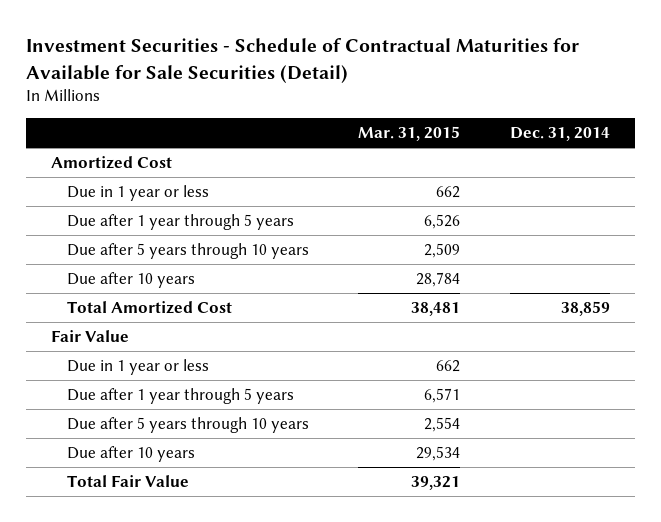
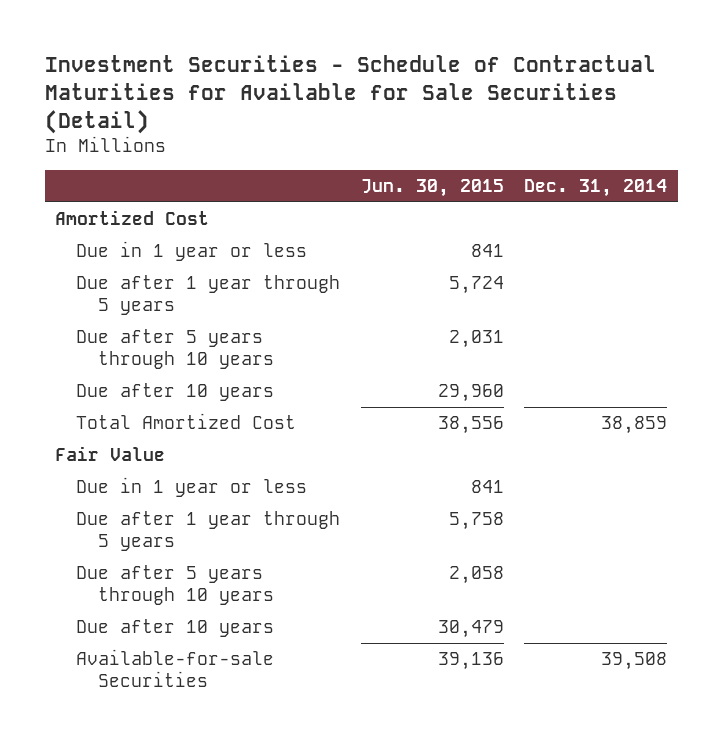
- | Mar. 31, 2015 | Dec. 31, 2014
+ | Jun. 30, 2015 | Dec. 31, 2014
- Total Fair Value | 39,321 |
+ Available-for-sale Securities | 39,136 | 39,508

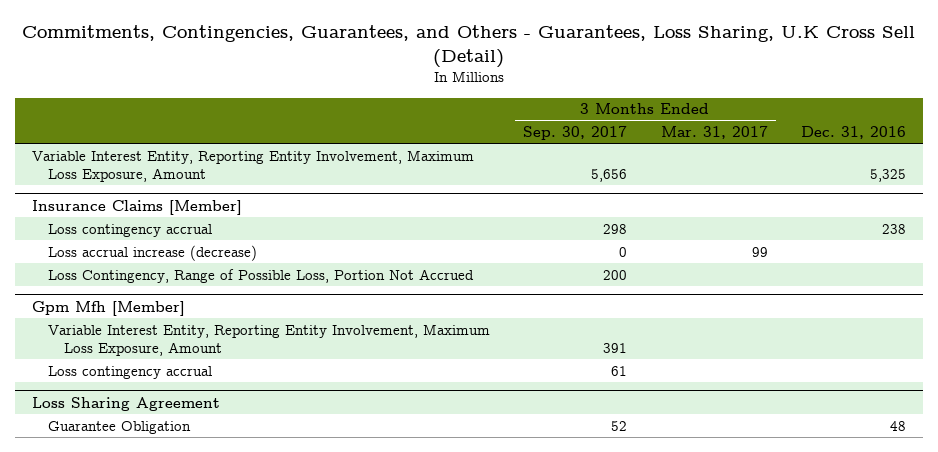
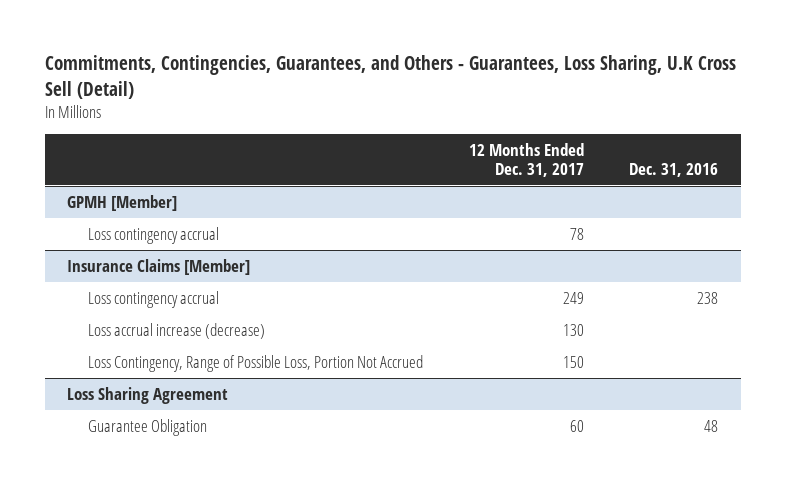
- | 3 Months Ended Sep. 30, 2017 | 3 Months Ended Mar. 31, 2017 | Dec. 31, 2016
+ | 12 Months Ended Dec. 31, 2017 | Dec. 31, 2016
- Variable Interest Entity, Reporting Entity Involvement, Maximum Loss Exposure, Amount | 5,656 | | 5,325
+ GPMH [Member]
+ Loss contingency accrual | 78 |
- Gpm Mfh [Member]
- Variable Interest Entity, Reporting Entity Involvement, Maximum Loss Exposure, Amount | 391 | |
- Loss contingency accrual | 61 | |

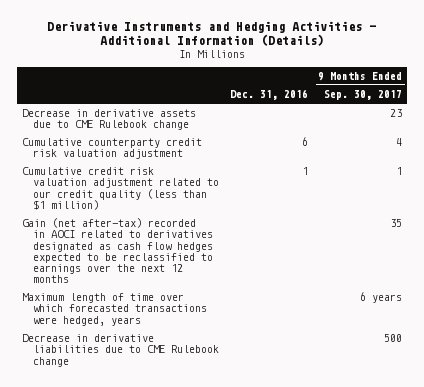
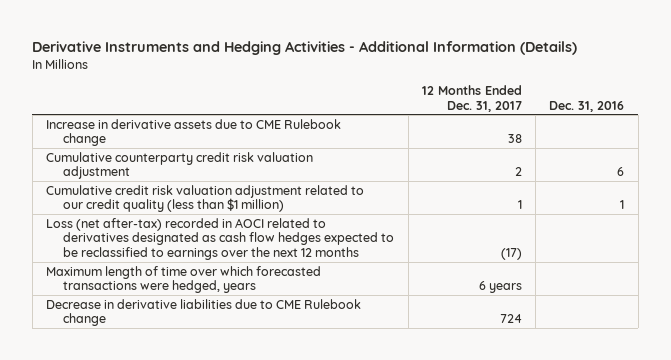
- | Dec. 31, 2016 | 9 Months Ended Sep. 30, 2017
+ | 12 Months Ended Dec. 31, 2017 | Dec. 31, 2016
- Decrease in derivative assets due to CME Rulebook change | | 23
+ Increase in derivative assets due to CME Rulebook change | 38 |
- Gain (net after-tax) recorded in AOCI related to derivatives designated as cash flow hedges expected to be reclassified to earnings over the next 12 months | | 35
+ Loss (net after-tax) recorded in AOCI related to derivatives designated as cash flow hedges expected to be reclassified to earnings over the next 12 months | (17) |

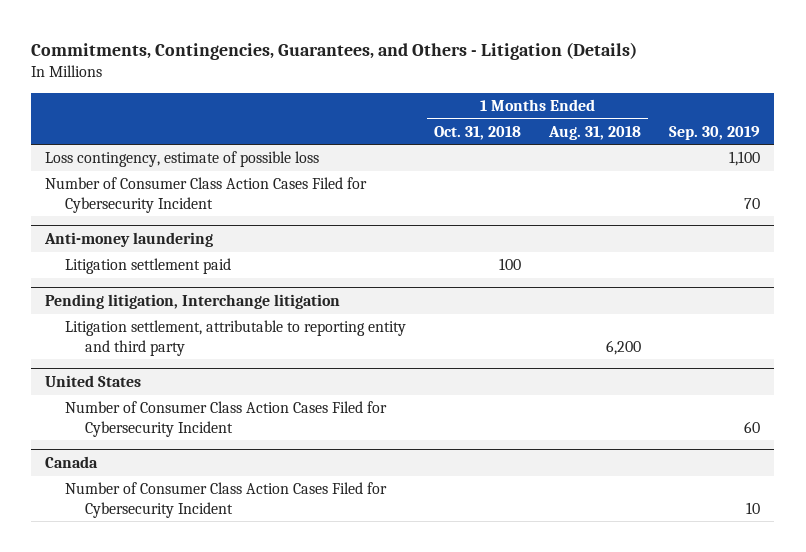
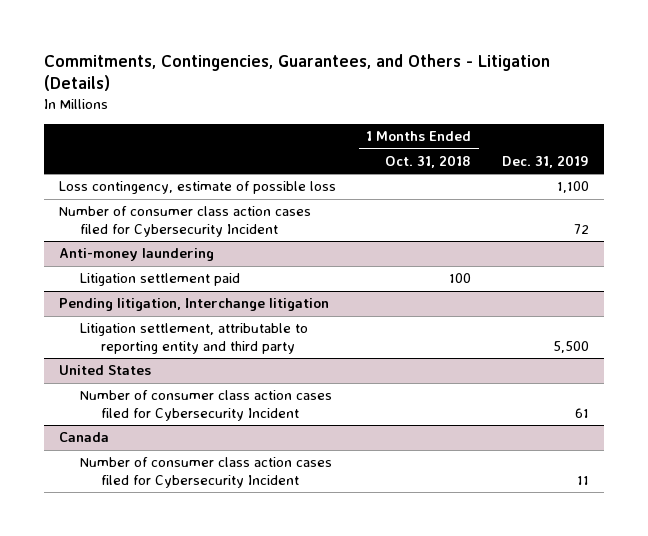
- | 1 Months Ended Oct. 31, 2018 | 1 Months Ended Aug. 31, 2018 | Sep. 30, 2019
+ | 1 Months Ended Oct. 31, 2018 | Dec. 31, 2019
- Number of Consumer Class Action Cases Filed for Cybersecurity Incident | | | 70
+ Number of consumer class action cases filed for Cybersecurity Incident | | 72
@ United States
- Number of Consumer Class Action Cases Filed for Cybersecurity Incident | | | 60
+ Number of consumer class action cases filed for Cybersecurity Incident | | 61
@ Canada
- Number of Consumer Class Action Cases Filed for Cybersecurity Incident | | | 10
+ Number of consumer class action cases filed for Cybersecurity Incident | | 11

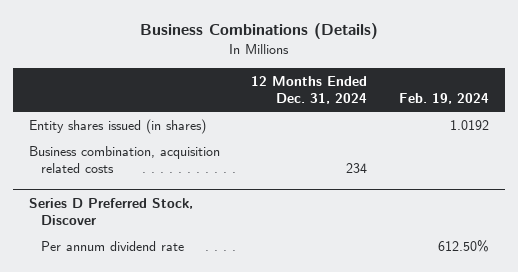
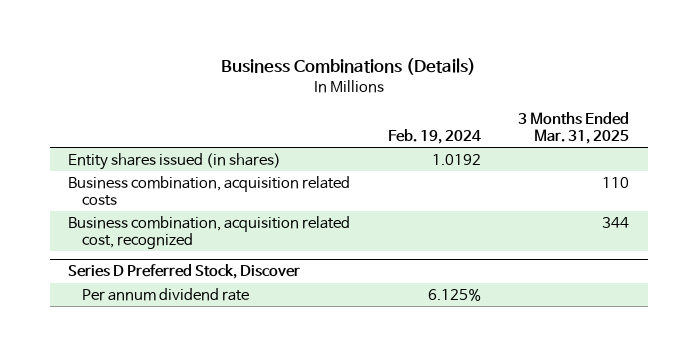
- | 12 Months Ended Dec. 31, 2024 | Feb. 19, 2024
+ | Feb. 19, 2024 | 3 Months Ended Mar. 31, 2025
+ Business combination, acquisition related cost, recognized | | 344
@ Series D Preferred Stock, Discover
- Per annum dividend rate | | 612.50%
+ Per annum dividend rate | 6.125% |

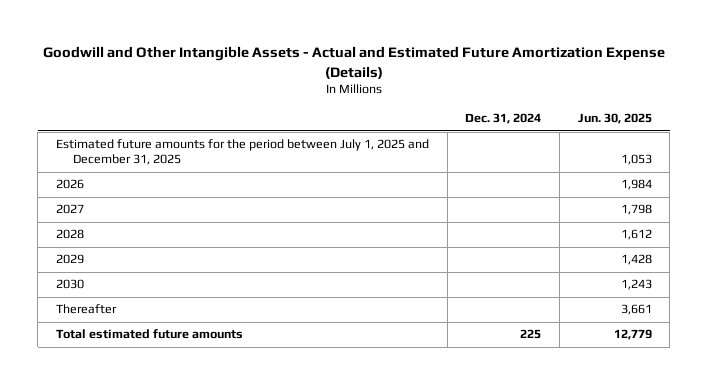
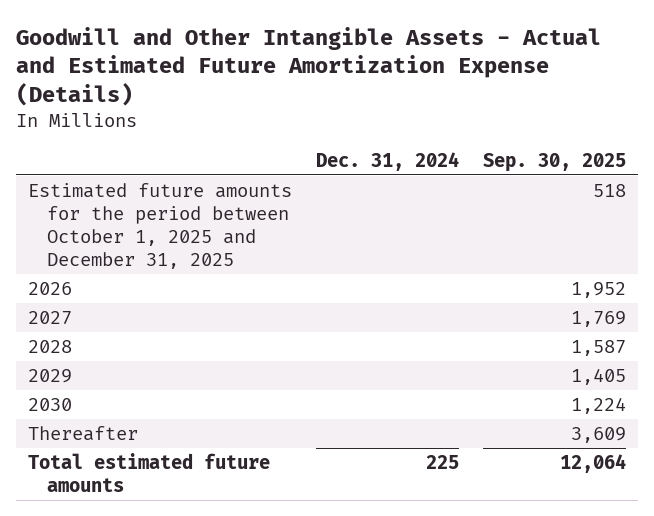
- | Dec. 31, 2024 | Jun. 30, 2025
+ | Dec. 31, 2024 | Sep. 30, 2025
- Estimated future amounts for the period between July 1, 2025 and December 31, 2025 | | 1,053
+ Estimated future amounts for the period between October 1, 2025 and December 31, 2025 | | 518

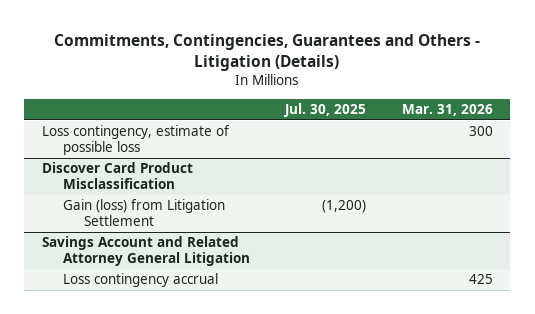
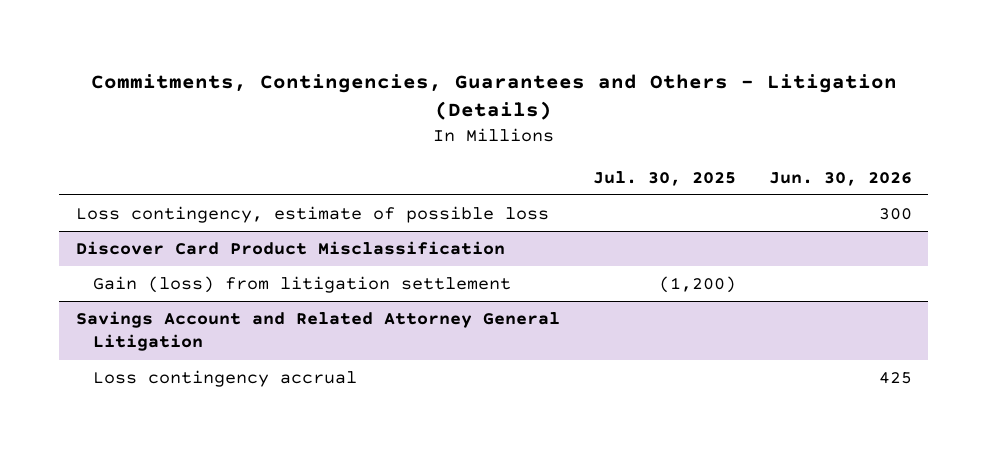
- | Jul. 30, 2025 | Mar. 31, 2026
+ | Jul. 30, 2025 | Jun. 30, 2026
@ Discover Card Product Misclassification
- Gain (loss) from Litigation Settlement | (1,200) |
+ Gain (loss) from litigation settlement | (1,200) |

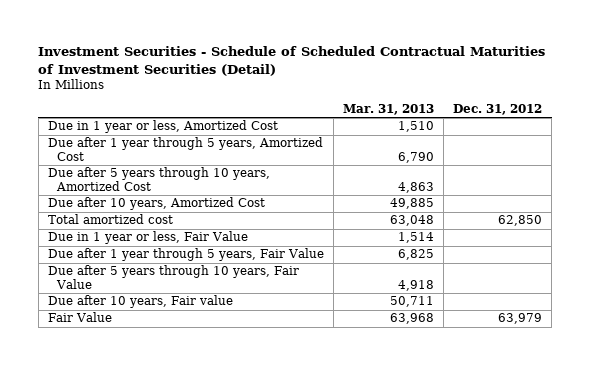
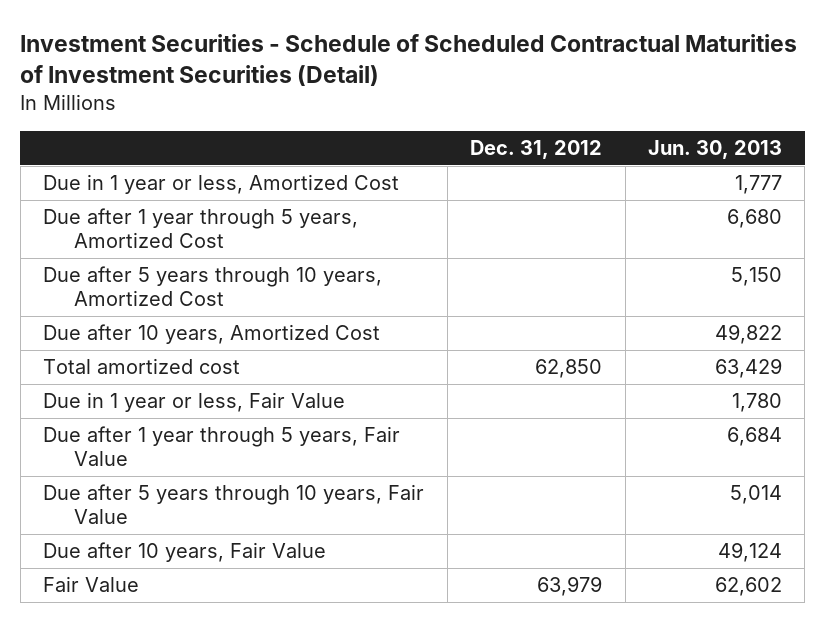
- | Mar. 31, 2013 | Dec. 31, 2012
+ | Dec. 31, 2012 | Jun. 30, 2013
- Due after 10 years, Fair value | 50,711 |
+ Due after 10 years, Fair Value | | 49,124

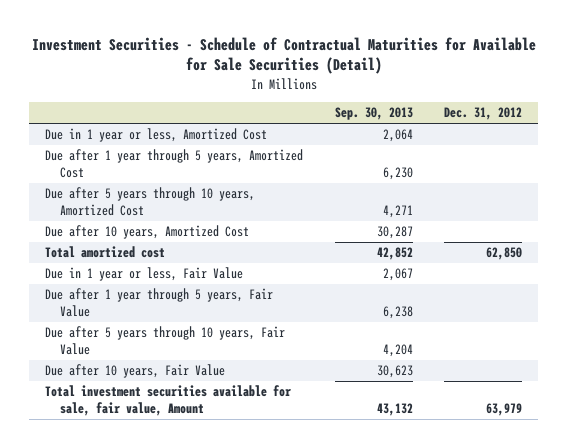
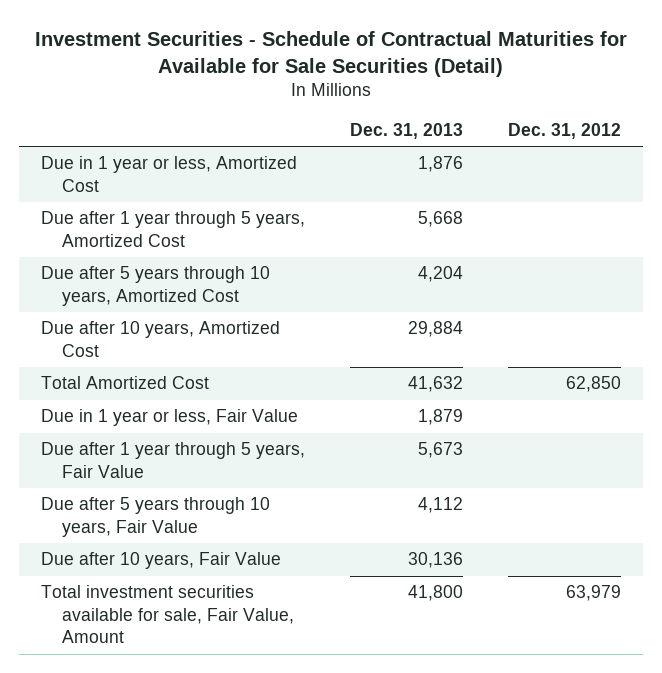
- | Sep. 30, 2013 | Dec. 31, 2012
+ | Dec. 31, 2013 | Dec. 31, 2012
- Total amortized cost | 42,852 | 62,850
+ Total Amortized Cost | 41,632 | 62,850
- Total investment securities available for sale, fair value, Amount | 43,132 | 63,979
+ Total investment securities available for sale, Fair Value, Amount | 41,800 | 63,979

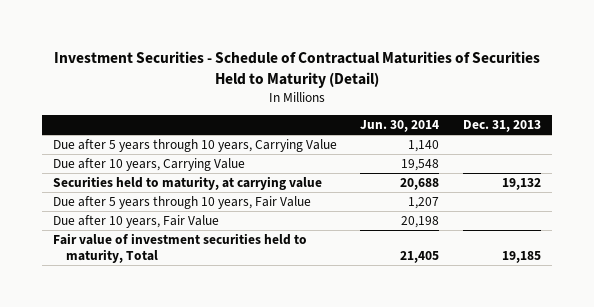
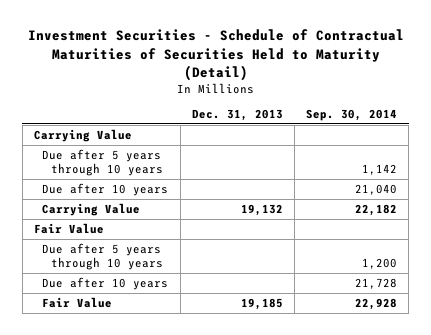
- | Jun. 30, 2014 | Dec. 31, 2013
+ | Dec. 31, 2013 | Sep. 30, 2014
- Due after 5 years through 10 years, Carrying Value | 1,140 |
- Due after 10 years, Carrying Value | 19,548 |
- Securities held to maturity, at carrying value | 20,688 | 19,132
- Due after 5 years through 10 years, Fair Value | 1,207 |
- Due after 10 years, Fair Value | 20,198 |
- Fair value of investment securities held to maturity, Total | 21,405 | 19,185
+ Carrying Value
+ Due after 5 years through 10 years | | 1,142
+ Due after 10 years | | 21,040
+ Carrying Value | 19,132 | 22,182
+ Fair Value
+ Due after 5 years through 10 years | | 1,200
+ Due after 10 years | | 21,728
+ Fair Value | 19,185 | 22,928

